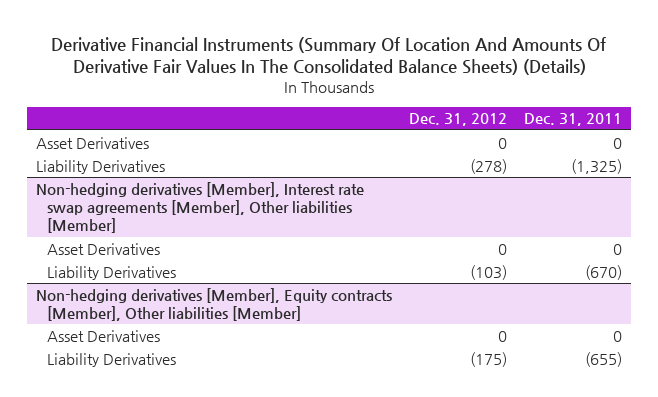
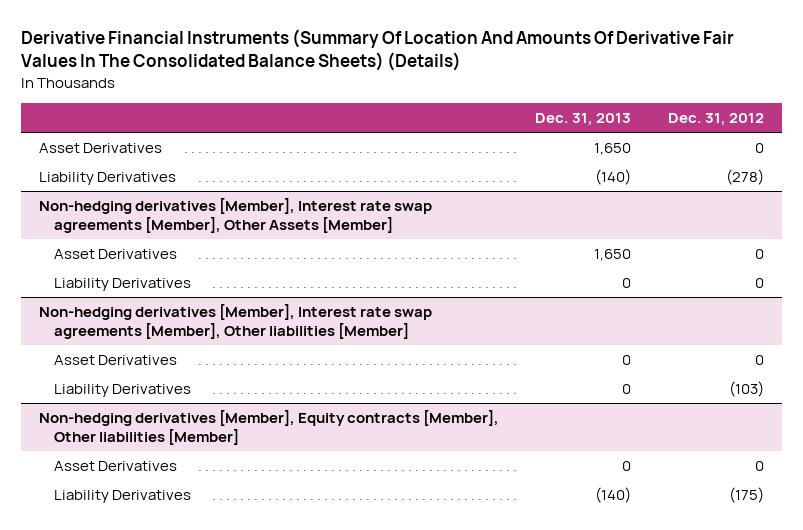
- | Dec. 31, 2012 | Dec. 31, 2011
+ | Dec. 31, 2013 | Dec. 31, 2012
+ Non-hedging derivatives [Member], Interest rate swap agreements [Member], Other Assets [Member]
+ Asset Derivatives | 1,650 | 0
+ Liability Derivatives | 0 | 0

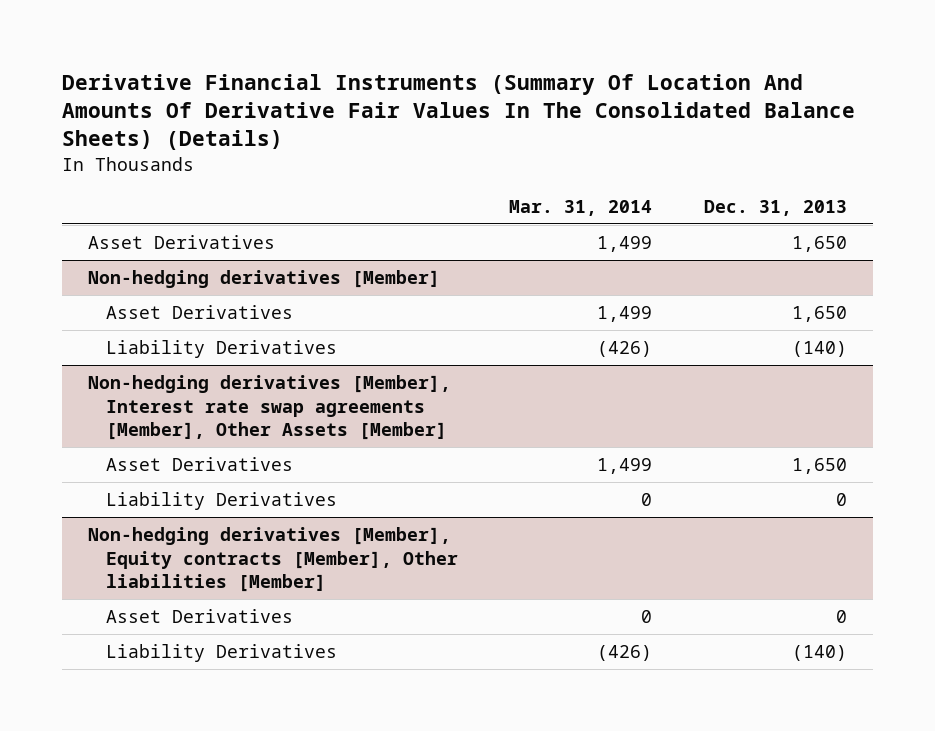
- | Dec. 31, 2013 | Dec. 31, 2012
+ | Mar. 31, 2014 | Dec. 31, 2013
+ Non-hedging derivatives [Member]
+ Asset Derivatives | 1,499 | 1,650
- Non-hedging derivatives [Member], Interest rate swap agreements [Member], Other liabilities [Member]
- Asset Derivatives | 0 | 0
- Liability Derivatives | 0 | (103)

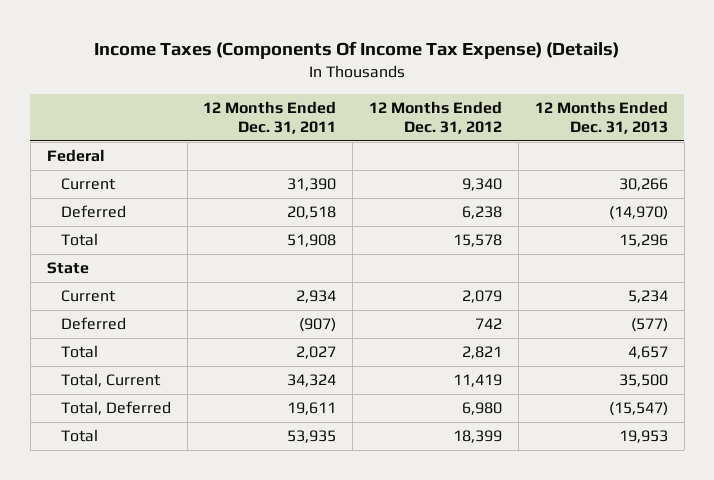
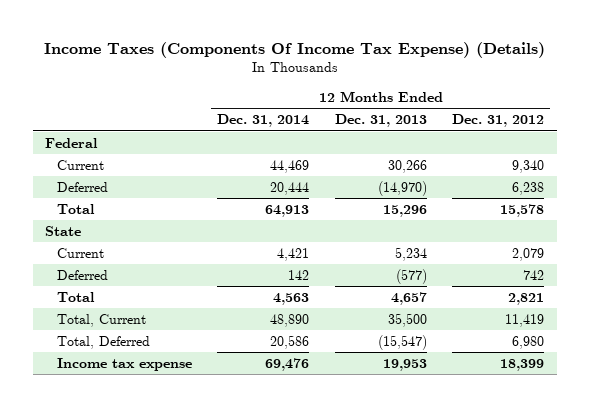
- | 12 Months Ended Dec. 31, 2011 | 12 Months Ended Dec. 31, 2012 | 12 Months Ended Dec. 31, 2013
+ | 12 Months Ended Dec. 31, 2014 | 12 Months Ended Dec. 31, 2013 | 12 Months Ended Dec. 31, 2012
- Total | 53,935 | 18,399 | 19,953
+ Income tax expense | 69,476 | 19,953 | 18,399

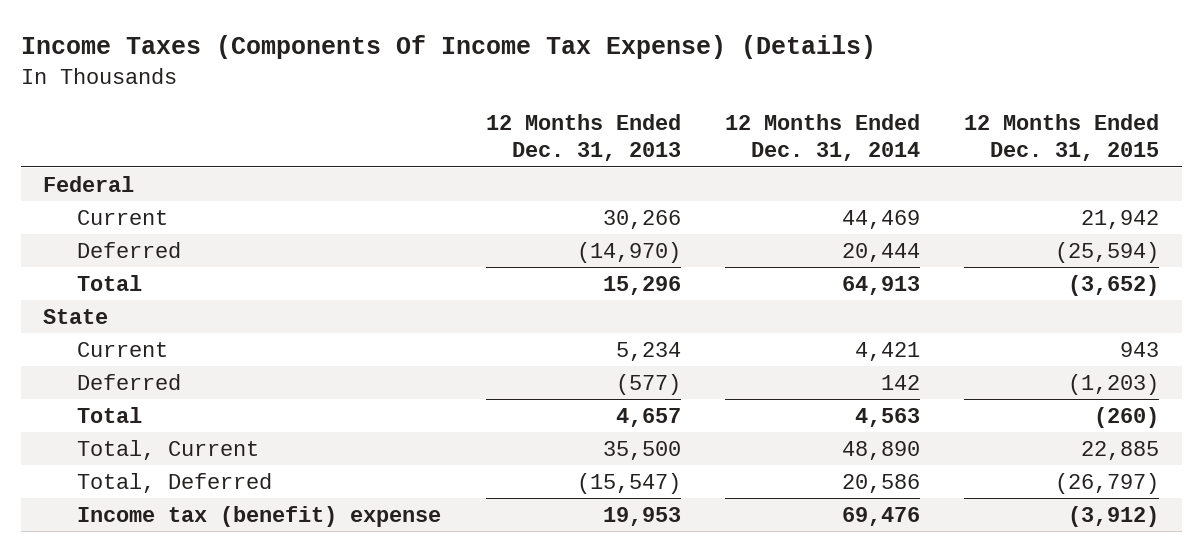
- | 12 Months Ended Dec. 31, 2014 | 12 Months Ended Dec. 31, 2013 | 12 Months Ended Dec. 31, 2012
+ | 12 Months Ended Dec. 31, 2013 | 12 Months Ended Dec. 31, 2014 | 12 Months Ended Dec. 31, 2015
- Income tax expense | 69,476 | 19,953 | 18,399
+ Income tax (benefit) expense | 19,953 | 69,476 | (3,912)

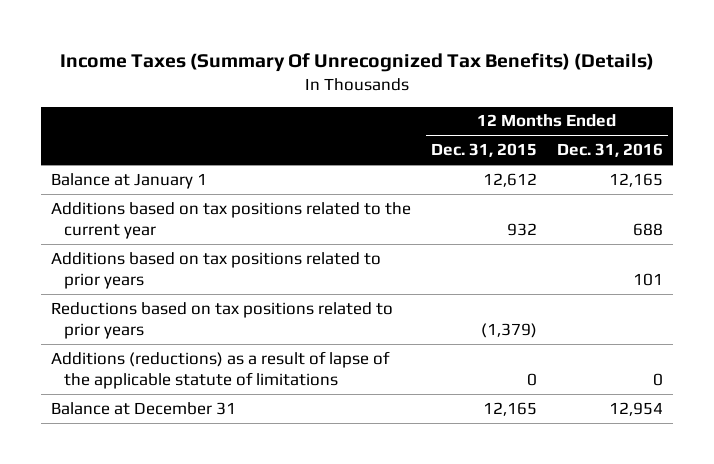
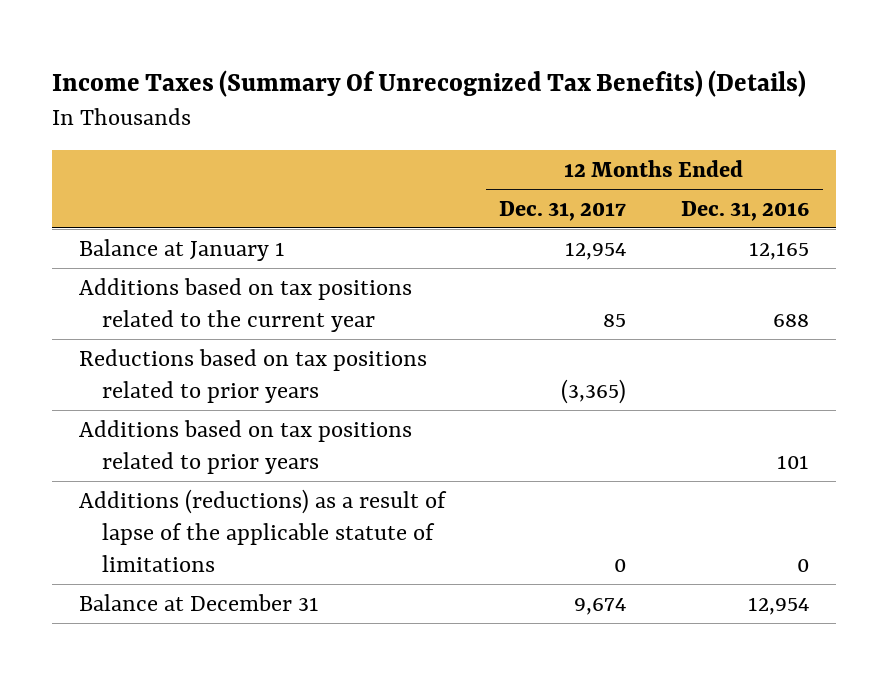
- | 12 Months Ended Dec. 31, 2015 | 12 Months Ended Dec. 31, 2016
+ | 12 Months Ended Dec. 31, 2017 | 12 Months Ended Dec. 31, 2016
moved down: Additions based on tax positions related to prior years | | 101

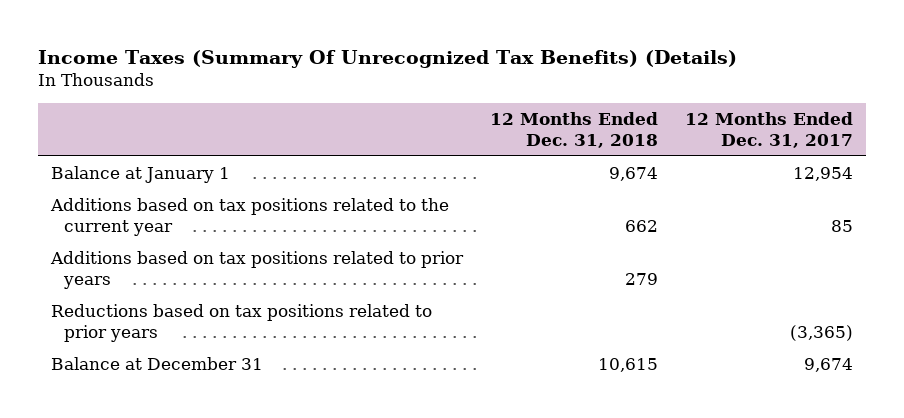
- | 12 Months Ended Dec. 31, 2017 | 12 Months Ended Dec. 31, 2016
+ | 12 Months Ended Dec. 31, 2018 | 12 Months Ended Dec. 31, 2017
- Additions (reductions) as a result of lapse of the applicable statute of limitations | 0 | 0
moved down: Reductions based on tax positions related to prior years | | (3,365)

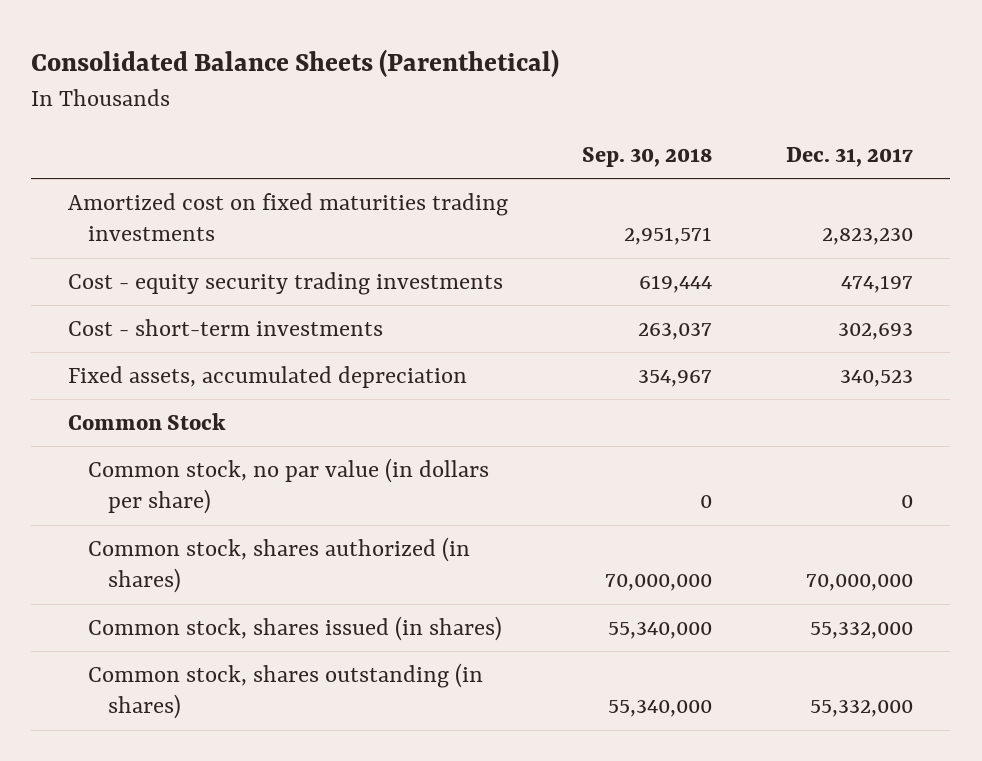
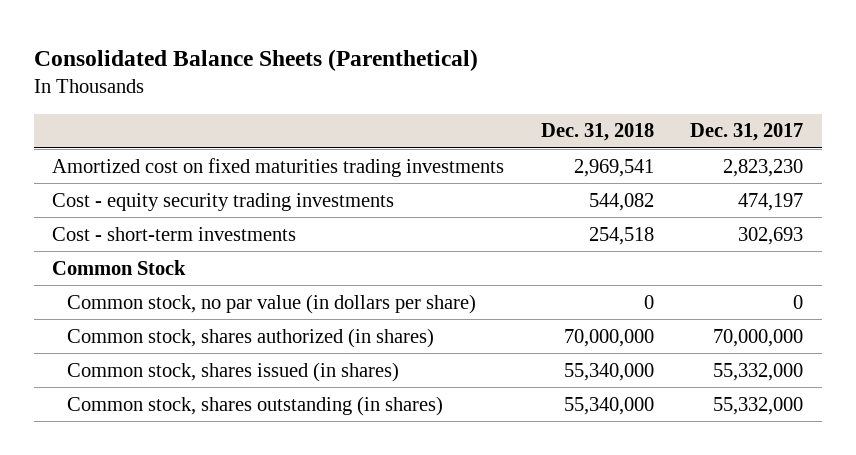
- | Sep. 30, 2018 | Dec. 31, 2017
+ | Dec. 31, 2018 | Dec. 31, 2017
- Fixed assets, accumulated depreciation | 354,967 | 340,523

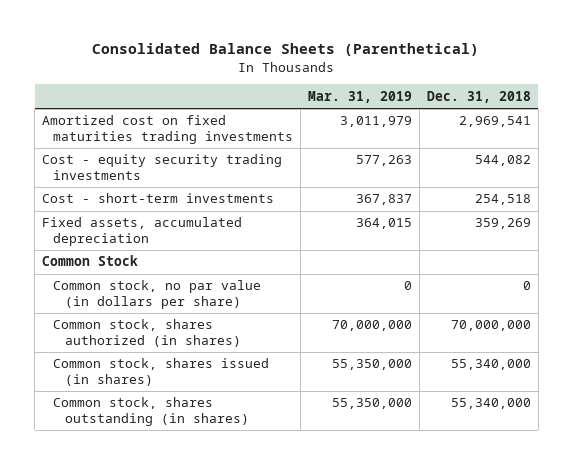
- | Dec. 31, 2018 | Dec. 31, 2017
+ | Mar. 31, 2019 | Dec. 31, 2018
+ Fixed assets, accumulated depreciation | 364,015 | 359,269

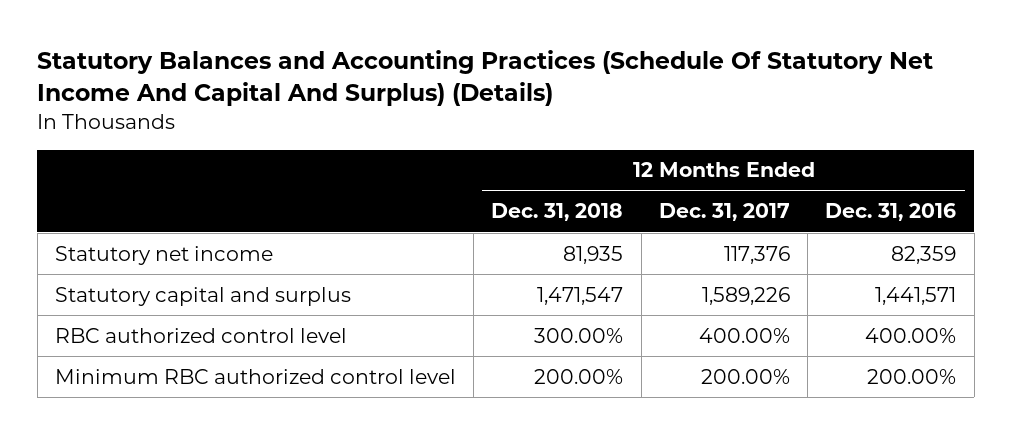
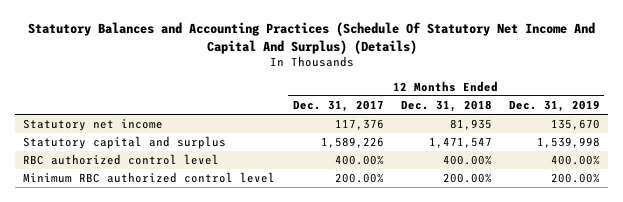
- | 12 Months Ended Dec. 31, 2018 | 12 Months Ended Dec. 31, 2017 | 12 Months Ended Dec. 31, 2016
+ | 12 Months Ended Dec. 31, 2017 | 12 Months Ended Dec. 31, 2018 | 12 Months Ended Dec. 31, 2019
- RBC authorized control level | 300.00% | 400.00% | 400.00%
+ RBC authorized control level | 400.00% | 400.00% | 400.00%

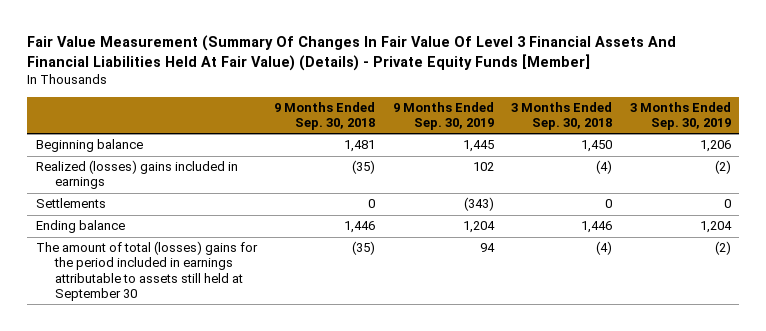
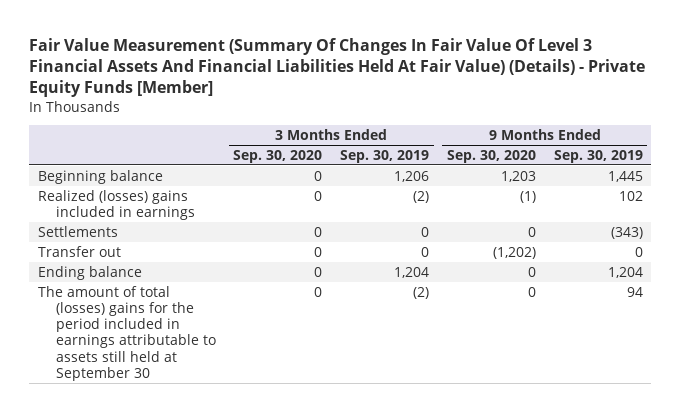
- | 9 Months Ended Sep. 30, 2018 | 9 Months Ended Sep. 30, 2019 | 3 Months Ended Sep. 30, 2018 | 3 Months Ended Sep. 30, 2019
+ | 3 Months Ended Sep. 30, 2020 | 3 Months Ended Sep. 30, 2019 | 9 Months Ended Sep. 30, 2020 | 9 Months Ended Sep. 30, 2019
+ Transfer out | 0 | 0 | (1,202) | 0

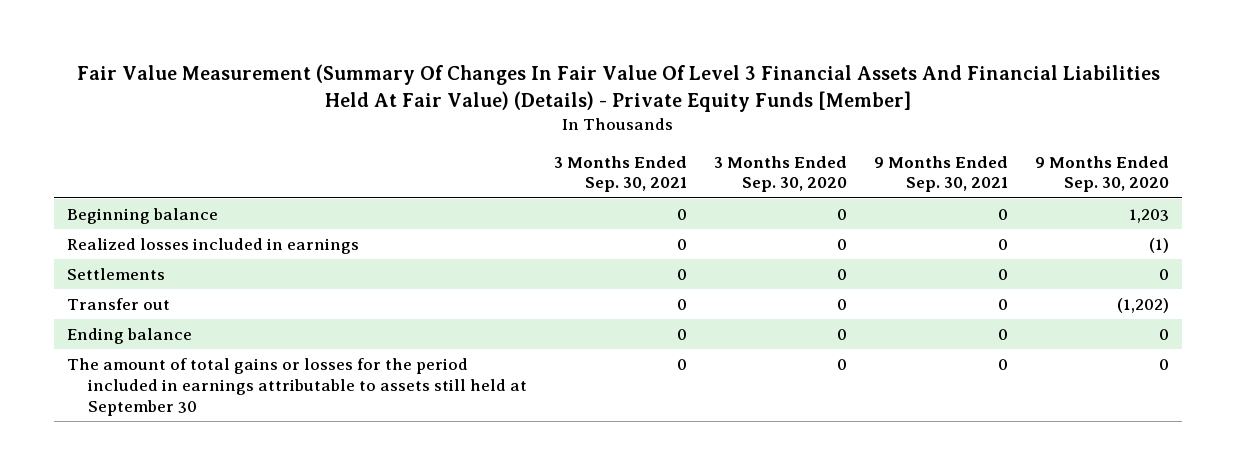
- | 3 Months Ended Sep. 30, 2020 | 3 Months Ended Sep. 30, 2019 | 9 Months Ended Sep. 30, 2020 | 9 Months Ended Sep. 30, 2019
+ | 3 Months Ended Sep. 30, 2021 | 3 Months Ended Sep. 30, 2020 | 9 Months Ended Sep. 30, 2021 | 9 Months Ended Sep. 30, 2020
- Realized (losses) gains included in earnings | 0 | (2) | (1) | 102
+ Realized losses included in earnings | 0 | 0 | 0 | (1)
- The amount of total (losses) gains for the period included in earnings attributable to assets still held at September 30 | 0 | (2) | 0 | 94
+ The amount of total gains or losses for the period included in earnings attributable to assets still held at September 30 | 0 | 0 | 0 | 0

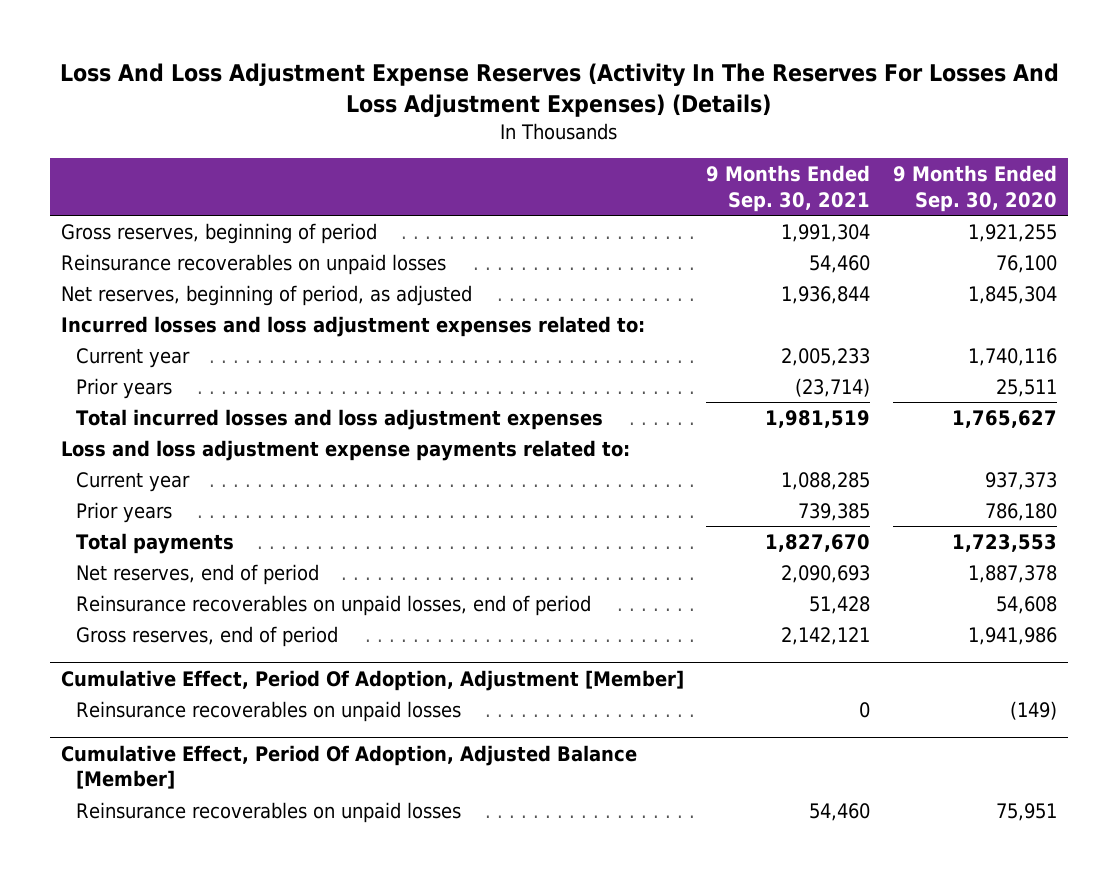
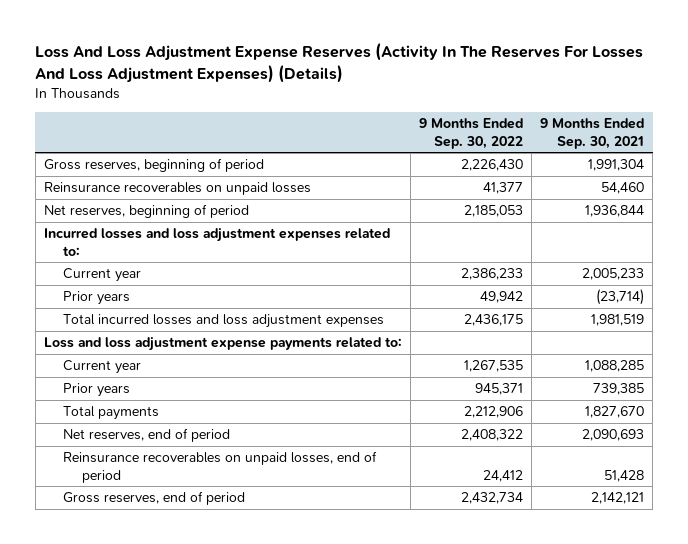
- | 9 Months Ended Sep. 30, 2021 | 9 Months Ended Sep. 30, 2020
+ | 9 Months Ended Sep. 30, 2022 | 9 Months Ended Sep. 30, 2021
- Net reserves, beginning of period, as adjusted | 1,936,844 | 1,845,304
+ Net reserves, beginning of period | 2,185,053 | 1,936,844
- Cumulative Effect, Period Of Adoption, Adjustment [Member]
- Reinsurance recoverables on unpaid losses | 0 | (149)
- Cumulative Effect, Period Of Adoption, Adjusted Balance [Member]
- Reinsurance recoverables on unpaid losses | 54,460 | 75,951

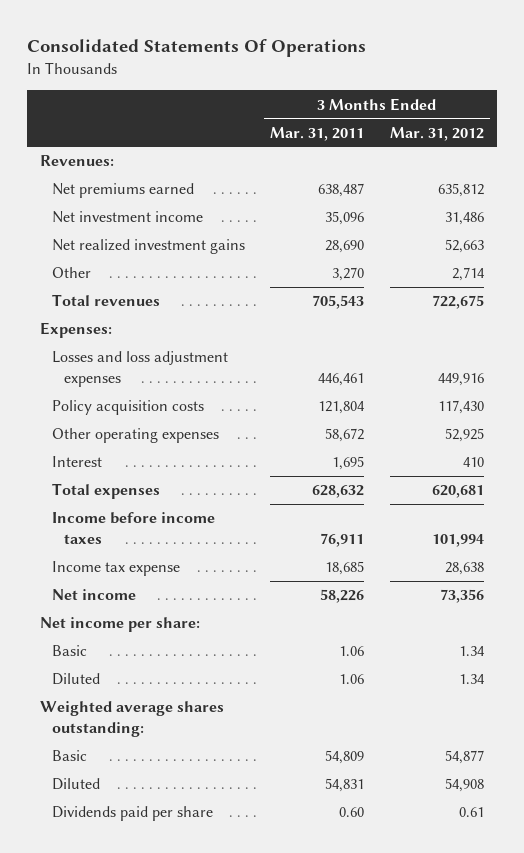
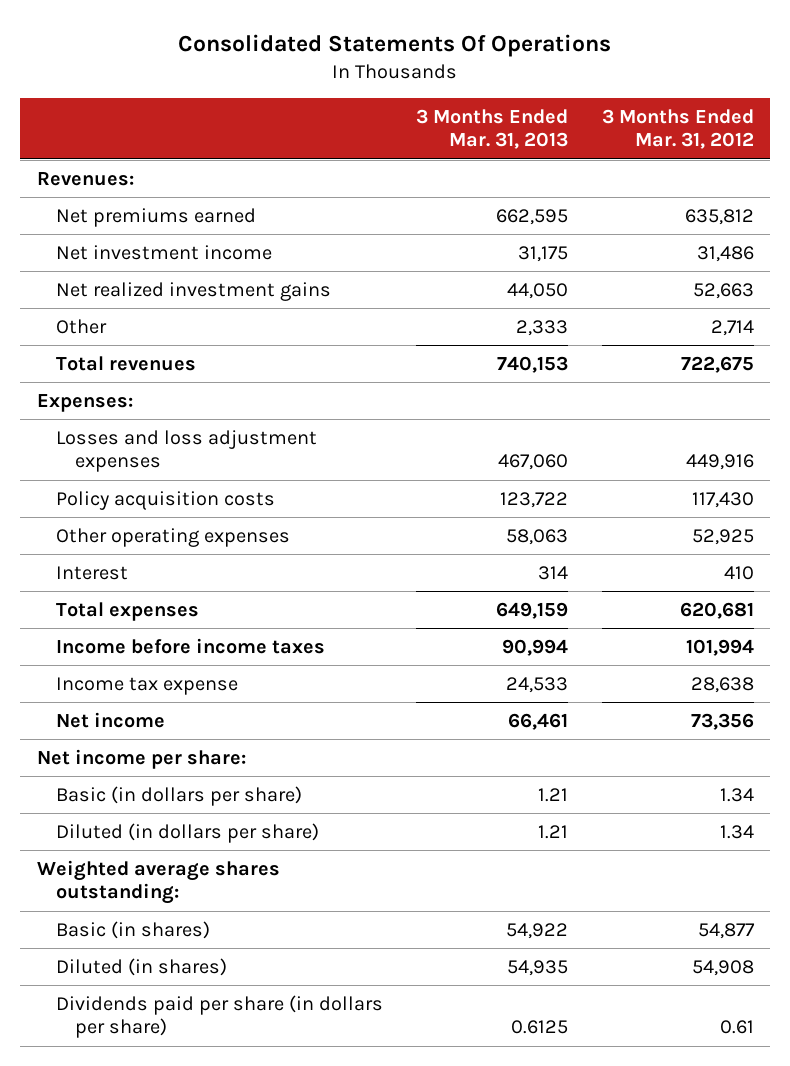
- | 3 Months Ended Mar. 31, 2011 | 3 Months Ended Mar. 31, 2012
+ | 3 Months Ended Mar. 31, 2013 | 3 Months Ended Mar. 31, 2012
- Basic | 1.06 | 1.34
- Diluted | 1.06 | 1.34
+ Basic (in dollars per share) | 1.21 | 1.34
+ Diluted (in dollars per share) | 1.21 | 1.34
- Basic | 54,809 | 54,877
- Diluted | 54,831 | 54,908
- Dividends paid per share | 0.60 | 0.61
+ Basic (in shares) | 54,922 | 54,877
+ Diluted (in shares) | 54,935 | 54,908
+ Dividends paid per share (in dollars per share) | 0.6125 | 0.61

